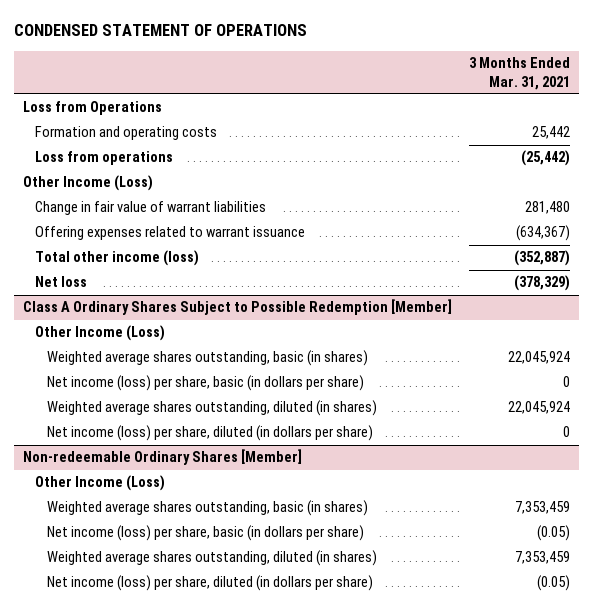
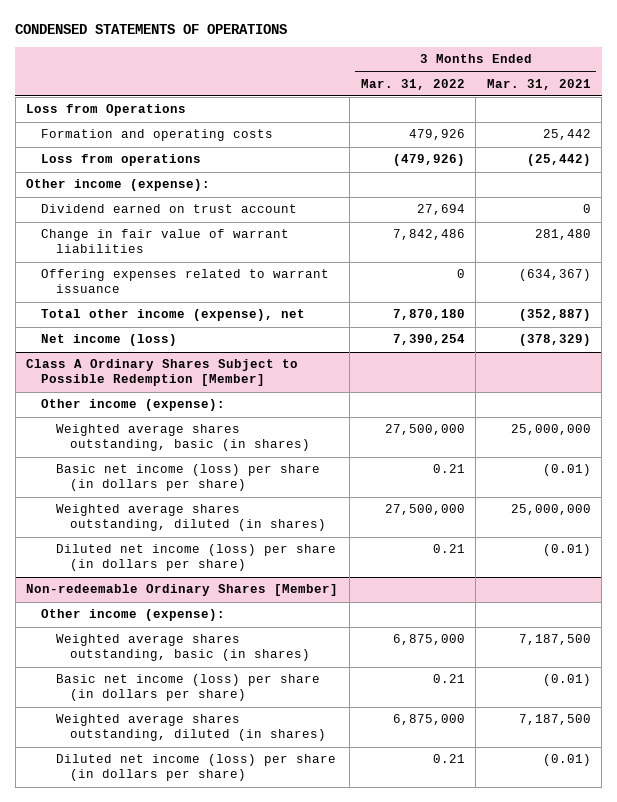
- CONDENSED STATEMENT OF OPERATIONS
+ CONDENSED STATEMENTS OF OPERATIONS
- | 3 Months Ended Mar. 31, 2021
+ | 3 Months Ended Mar. 31, 2022 | 3 Months Ended Mar. 31, 2021
- Other Income (Loss)
+ Other income (expense):
+ Dividend earned on trust account | 27,694 | 0
- Total other income (loss) | (352,887)
- Net loss | (378,329)
+ Total other income (expense), net | 7,870,180 | (352,887)
+ Net income (loss) | 7,390,254 | (378,329)
@ Class A Ordinary Shares Subject to Possible Redemption [Member]
- Other Income (Loss)
- Weighted average shares outstanding, basic (in shares) | 22,045,924
- Net income (loss) per share, basic (in dollars per share) | 0
- Weighted average shares outstanding, diluted (in shares) | 22,045,924
- Net income (loss) per share, diluted (in dollars per share) | 0
+ Other income (expense):
+ Weighted average shares outstanding, basic (in shares) | 27,500,000 | 25,000,000
+ Basic net income (loss) per share (in dollars per share) | 0.21 | (0.01)
+ Weighted average shares outstanding, diluted (in shares) | 27,500,000 | 25,000,000
+ Diluted net income (loss) per share (in dollars per share) | 0.21 | (0.01)
@ Non-redeemable Ordinary Shares [Member]
- Other Income (Loss)
- Weighted average shares outstanding, basic (in shares) | 7,353,459
- Net income (loss) per share, basic (in dollars per share) | (0.05)
- Weighted average shares outstanding, diluted (in shares) | 7,353,459
- Net income (loss) per share, diluted (in dollars per share) | (0.05)
+ Other income (expense):
+ Weighted average shares outstanding, basic (in shares) | 6,875,000 | 7,187,500
+ Basic net income (loss) per share (in dollars per share) | 0.21 | (0.01)
+ Weighted average shares outstanding, diluted (in shares) | 6,875,000 | 7,187,500
+ Diluted net income (loss) per share (in dollars per share) | 0.21 | (0.01)

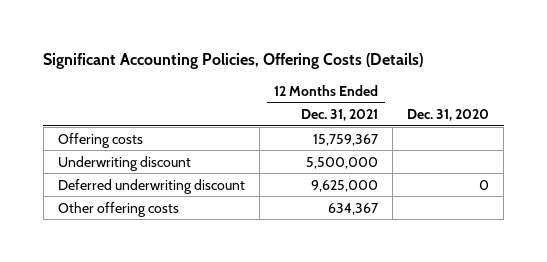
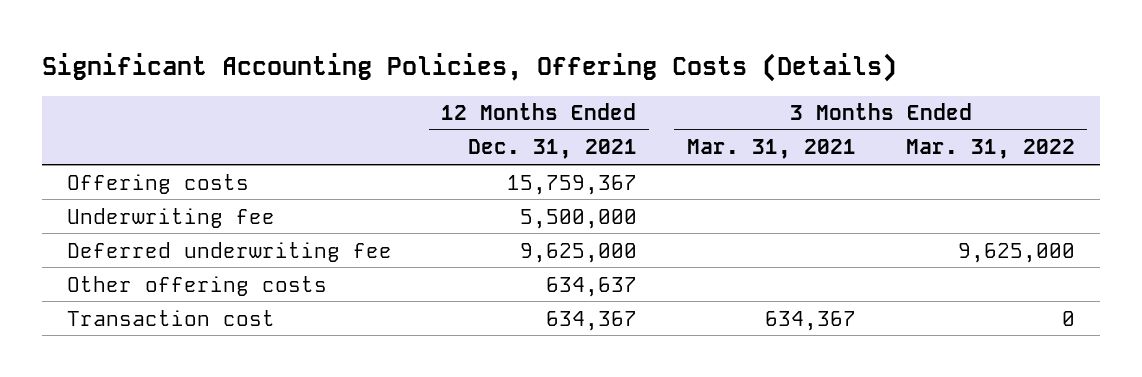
- | 12 Months Ended Dec. 31, 2021 | Dec. 31, 2020
+ | 12 Months Ended Dec. 31, 2021 | 3 Months Ended Mar. 31, 2021 | 3 Months Ended Mar. 31, 2022
- Underwriting discount | 5,500,000 |
- Deferred underwriting discount | 9,625,000 | 0
- Other offering costs | 634,367 |
+ Underwriting fee | 5,500,000 | |
+ Deferred underwriting fee | 9,625,000 | | 9,625,000
+ Other offering costs | 634,637 | |
+ Transaction cost | 634,367 | 634,367 | 0

